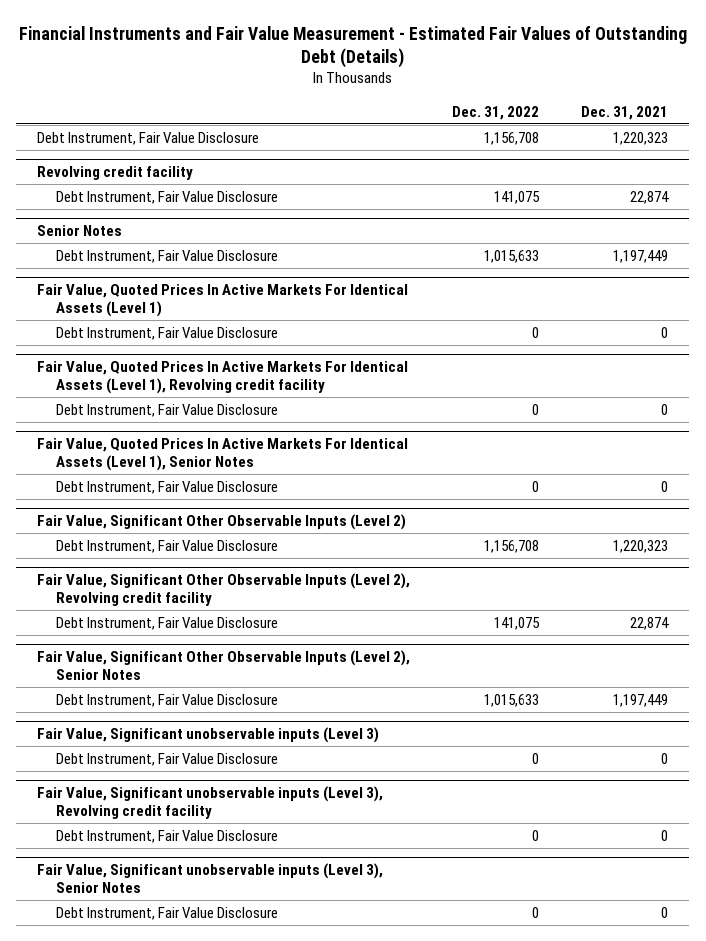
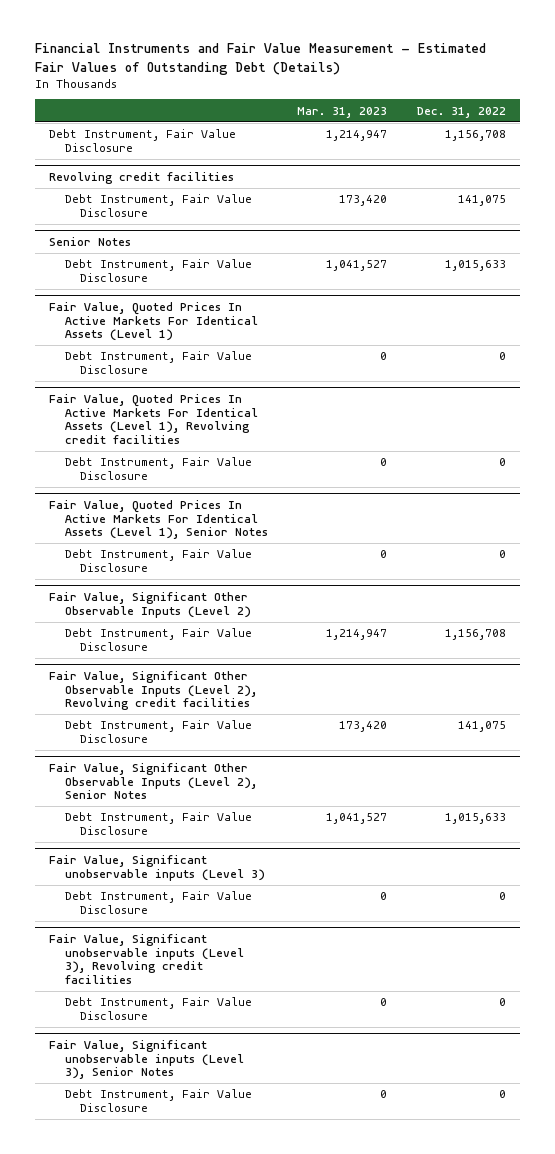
- | Dec. 31, 2022 | Dec. 31, 2021
+ | Mar. 31, 2023 | Dec. 31, 2022
- Revolving credit facility
+ Revolving credit facilities
- Fair Value, Quoted Prices In Active Markets For Identical Assets (Level 1), Revolving credit facility
+ Fair Value, Quoted Prices In Active Markets For Identical Assets (Level 1), Revolving credit facilities
- Fair Value, Significant Other Observable Inputs (Level 2), Revolving credit facility
+ Fair Value, Significant Other Observable Inputs (Level 2), Revolving credit facilities
- Fair Value, Significant unobservable inputs (Level 3), Revolving credit facility
+ Fair Value, Significant unobservable inputs (Level 3), Revolving credit facilities

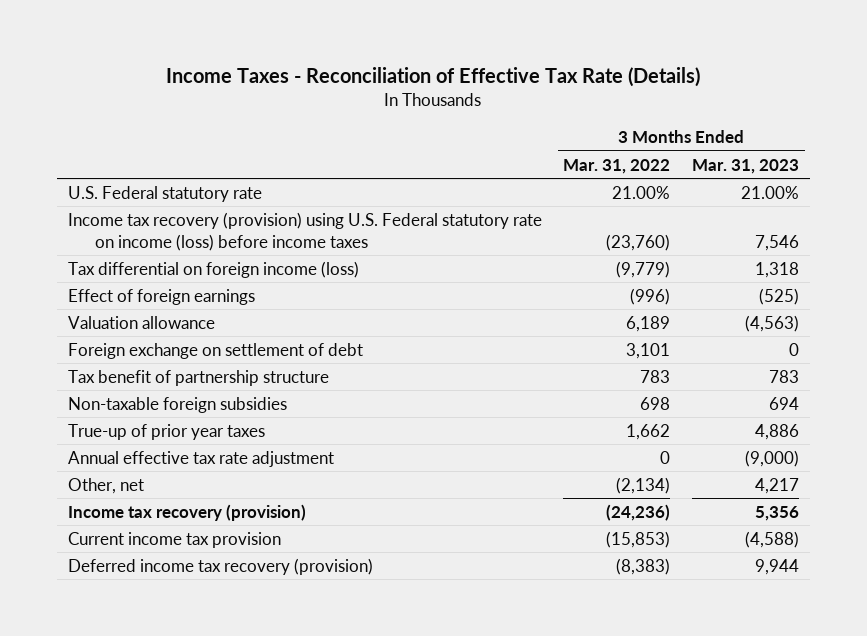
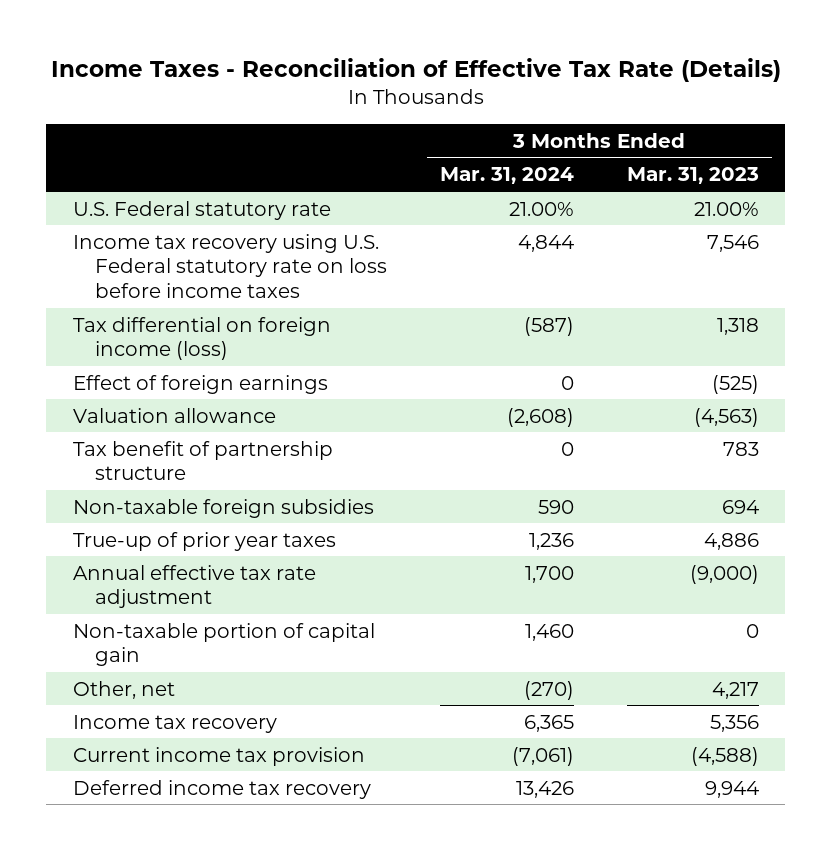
- | 3 Months Ended Mar. 31, 2022 | 3 Months Ended Mar. 31, 2023
+ | 3 Months Ended Mar. 31, 2024 | 3 Months Ended Mar. 31, 2023
- Income tax recovery (provision) using U.S. Federal statutory rate on income (loss) before income taxes | (23,760) | 7,546
+ Income tax recovery using U.S. Federal statutory rate on loss before income taxes | 4,844 | 7,546
- Foreign exchange on settlement of debt | 3,101 | 0
+ Non-taxable portion of capital gain | 1,460 | 0
- Income tax recovery (provision) | (24,236) | 5,356
+ Income tax recovery | 6,365 | 5,356
- Deferred income tax recovery (provision) | (8,383) | 9,944
+ Deferred income tax recovery | 13,426 | 9,944

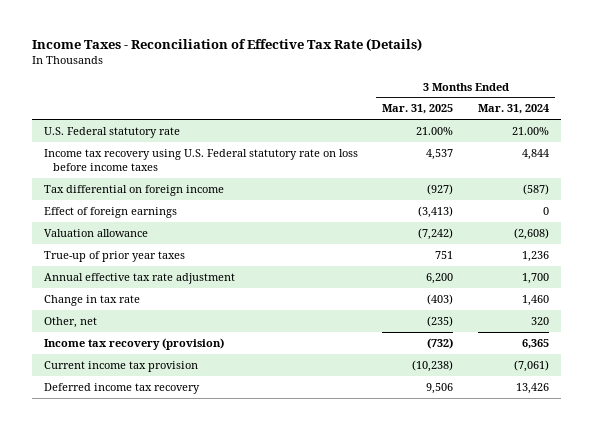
- | 3 Months Ended Mar. 31, 2024 | 3 Months Ended Mar. 31, 2023
+ | 3 Months Ended Mar. 31, 2025 | 3 Months Ended Mar. 31, 2024
- Tax differential on foreign income (loss) | (587) | 1,318
+ Tax differential on foreign income | (927) | (587)
- Tax benefit of partnership structure | 0 | 783
- Non-taxable foreign subsidies | 590 | 694
- Non-taxable portion of capital gain | 1,460 | 0
- Other, net | (270) | 4,217
- Income tax recovery | 6,365 | 5,356
+ Change in tax rate | (403) | 1,460
+ Other, net | (235) | 320
+ Income tax recovery (provision) | (732) | 6,365

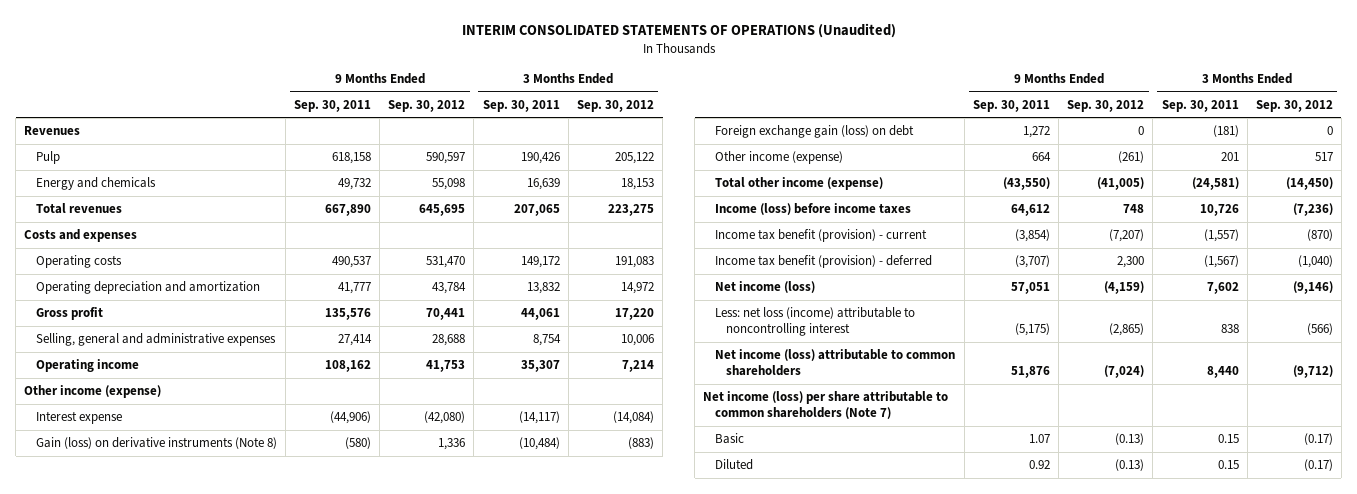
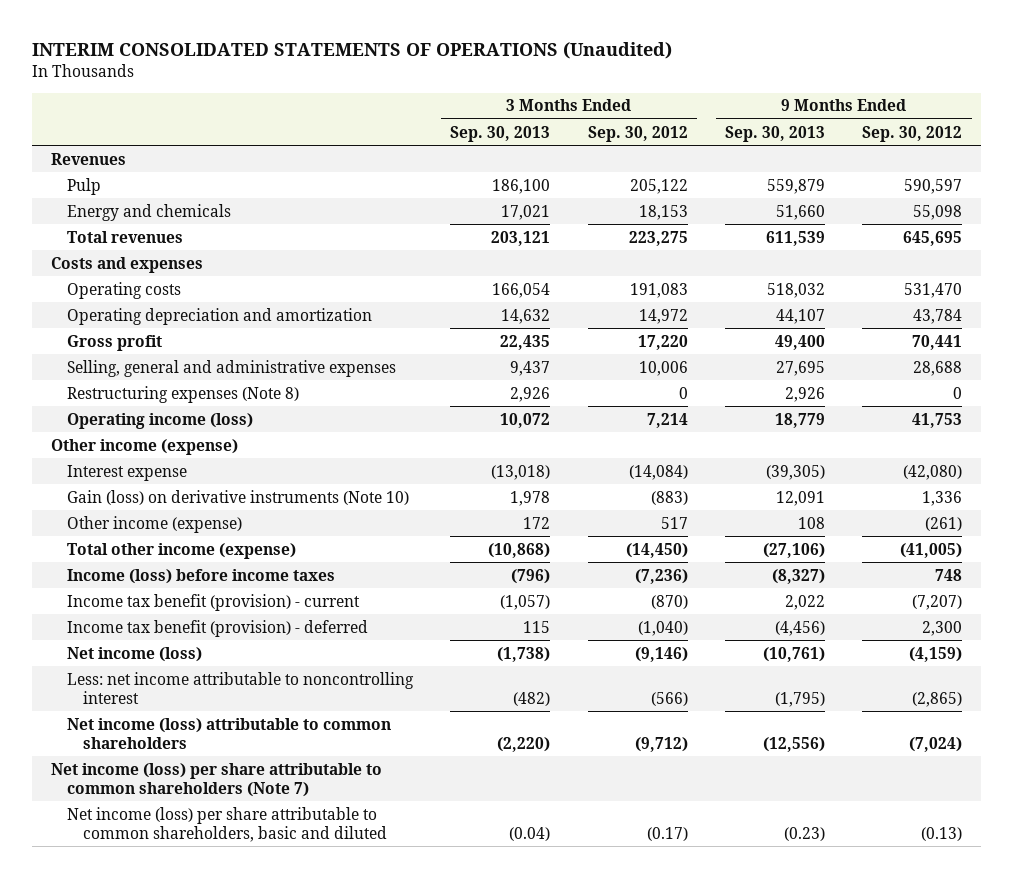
- | 9 Months Ended Sep. 30, 2011 | 9 Months Ended Sep. 30, 2012 | 3 Months Ended Sep. 30, 2011 | 3 Months Ended Sep. 30, 2012
+ | 3 Months Ended Sep. 30, 2013 | 3 Months Ended Sep. 30, 2012 | 9 Months Ended Sep. 30, 2013 | 9 Months Ended Sep. 30, 2012
- Operating income | 108,162 | 41,753 | 35,307 | 7,214
+ Restructuring expenses (Note 8) | 2,926 | 0 | 2,926 | 0
+ Operating income (loss) | 10,072 | 7,214 | 18,779 | 41,753
- Gain (loss) on derivative instruments (Note 8) | (580) | 1,336 | (10,484) | (883)
- Foreign exchange gain (loss) on debt | 1,272 | 0 | (181) | 0
+ Gain (loss) on derivative instruments (Note 10) | 1,978 | (883) | 12,091 | 1,336
- Less: net loss (income) attributable to noncontrolling interest | (5,175) | (2,865) | 838 | (566)
+ Less: net income attributable to noncontrolling interest | (482) | (566) | (1,795) | (2,865)
- Basic | 1.07 | (0.13) | 0.15 | (0.17)
- Diluted | 0.92 | (0.13) | 0.15 | (0.17)
+ Net income (loss) per share attributable to common shareholders, basic and diluted | (0.04) | (0.17) | (0.23) | (0.13)

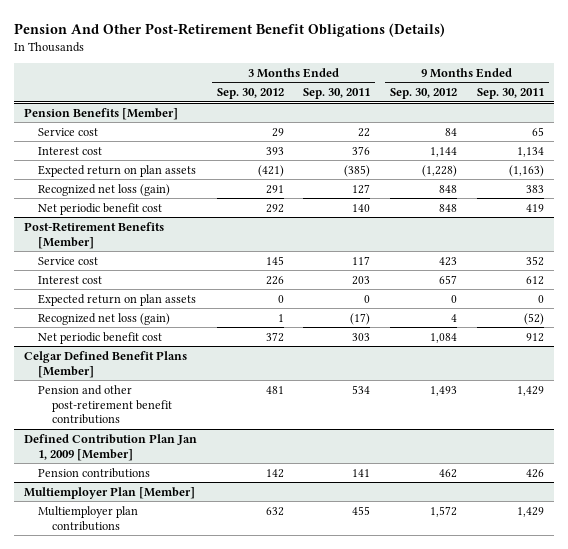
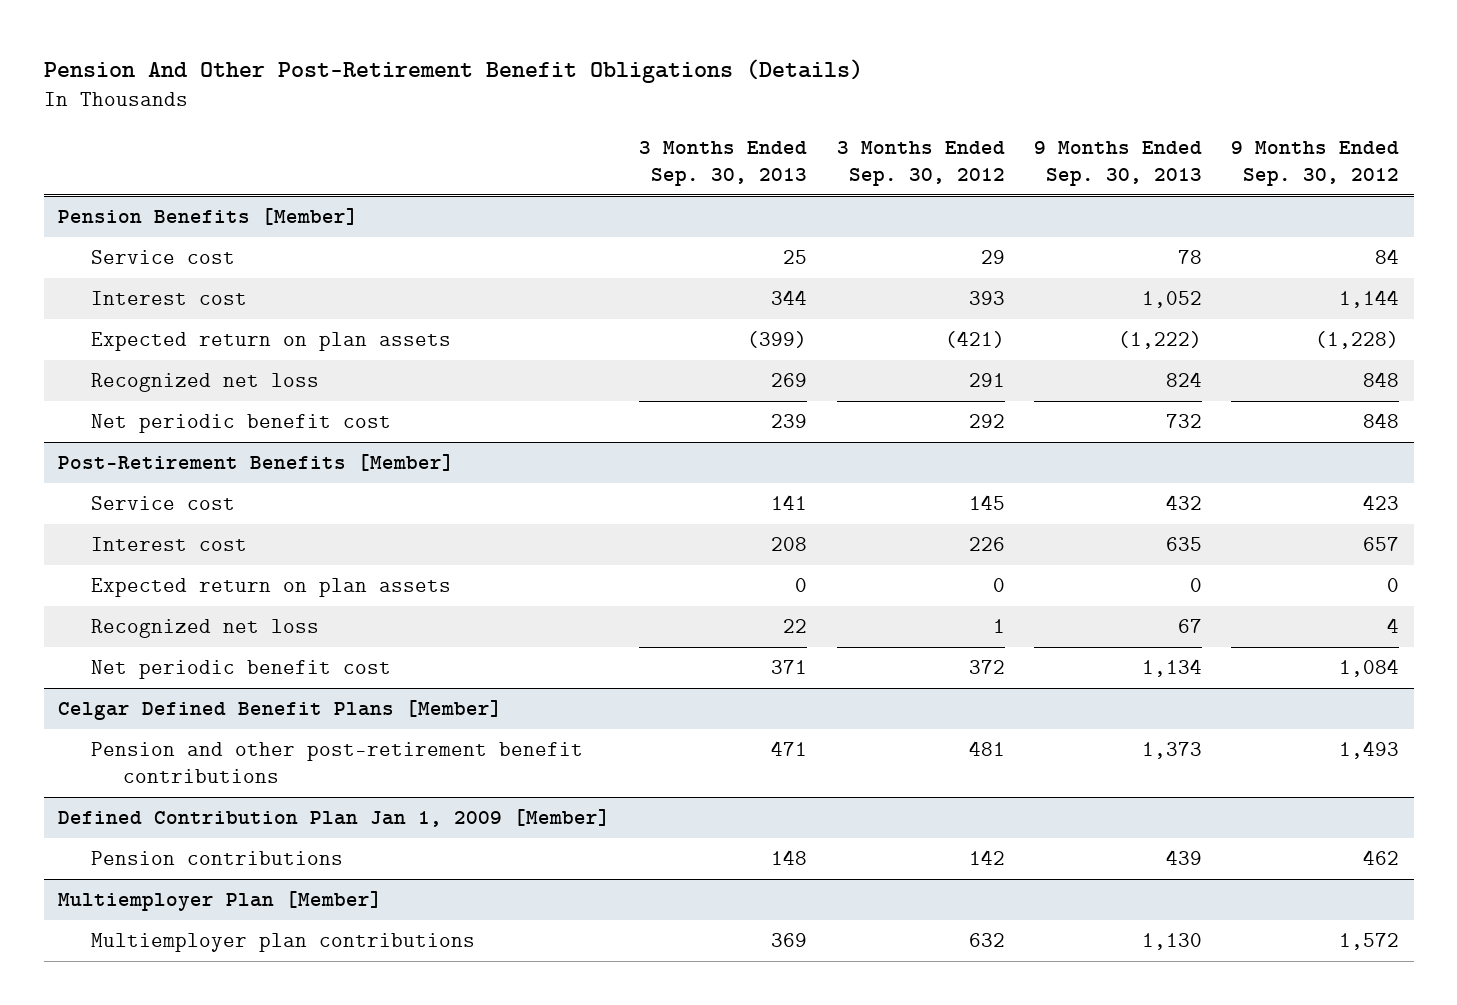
- | 3 Months Ended Sep. 30, 2012 | 3 Months Ended Sep. 30, 2011 | 9 Months Ended Sep. 30, 2012 | 9 Months Ended Sep. 30, 2011
+ | 3 Months Ended Sep. 30, 2013 | 3 Months Ended Sep. 30, 2012 | 9 Months Ended Sep. 30, 2013 | 9 Months Ended Sep. 30, 2012
@ Pension Benefits [Member]
- Recognized net loss (gain) | 291 | 127 | 848 | 383
+ Recognized net loss | 269 | 291 | 824 | 848
@ Post-Retirement Benefits [Member]
- Recognized net loss (gain) | 1 | (17) | 4 | (52)
+ Recognized net loss | 22 | 1 | 67 | 4

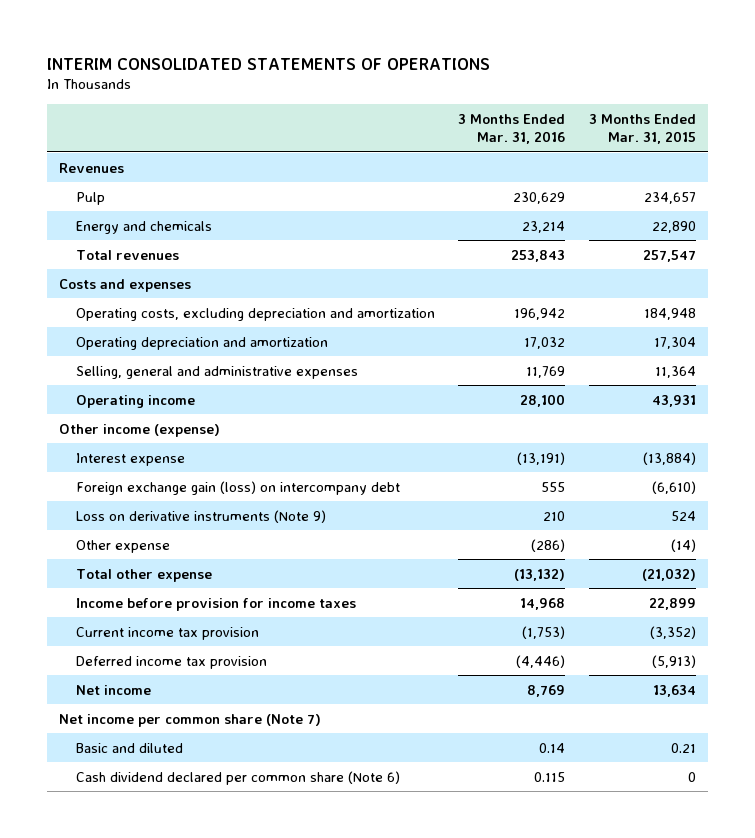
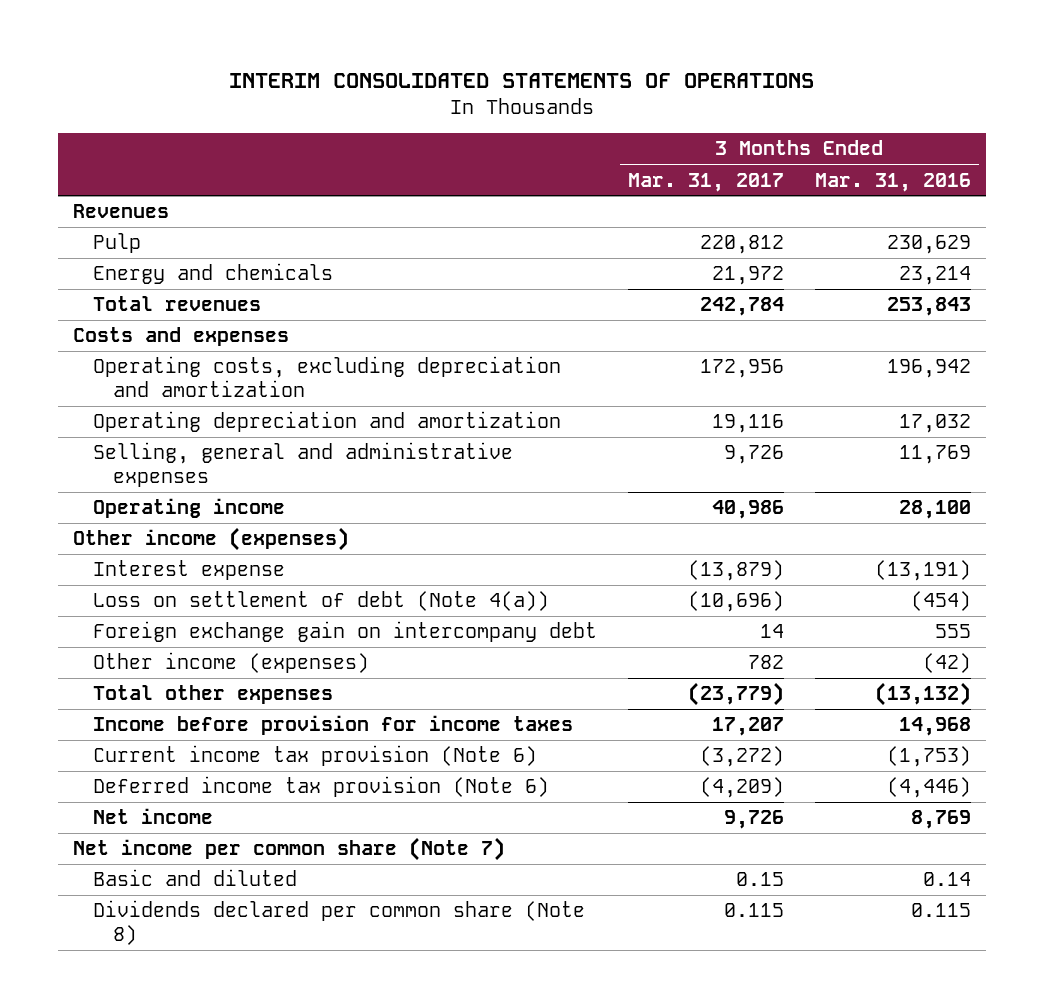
- | 3 Months Ended Mar. 31, 2016 | 3 Months Ended Mar. 31, 2015
+ | 3 Months Ended Mar. 31, 2017 | 3 Months Ended Mar. 31, 2016
- Other income (expense)
+ Other income (expenses)
- Foreign exchange gain (loss) on intercompany debt | 555 | (6,610)
- Loss on derivative instruments (Note 9) | 210 | 524
- Other expense | (286) | (14)
- Total other expense | (13,132) | (21,032)
+ Loss on settlement of debt (Note 4(a)) | (10,696) | (454)
+ Foreign exchange gain on intercompany debt | 14 | 555
+ Other income (expenses) | 782 | (42)
+ Total other expenses | (23,779) | (13,132)
- Current income tax provision | (1,753) | (3,352)
- Deferred income tax provision | (4,446) | (5,913)
+ Current income tax provision (Note 6) | (3,272) | (1,753)
+ Deferred income tax provision (Note 6) | (4,209) | (4,446)
- Cash dividend declared per common share (Note 6) | 0.115 | 0
+ Dividends declared per common share (Note 8) | 0.115 | 0.115

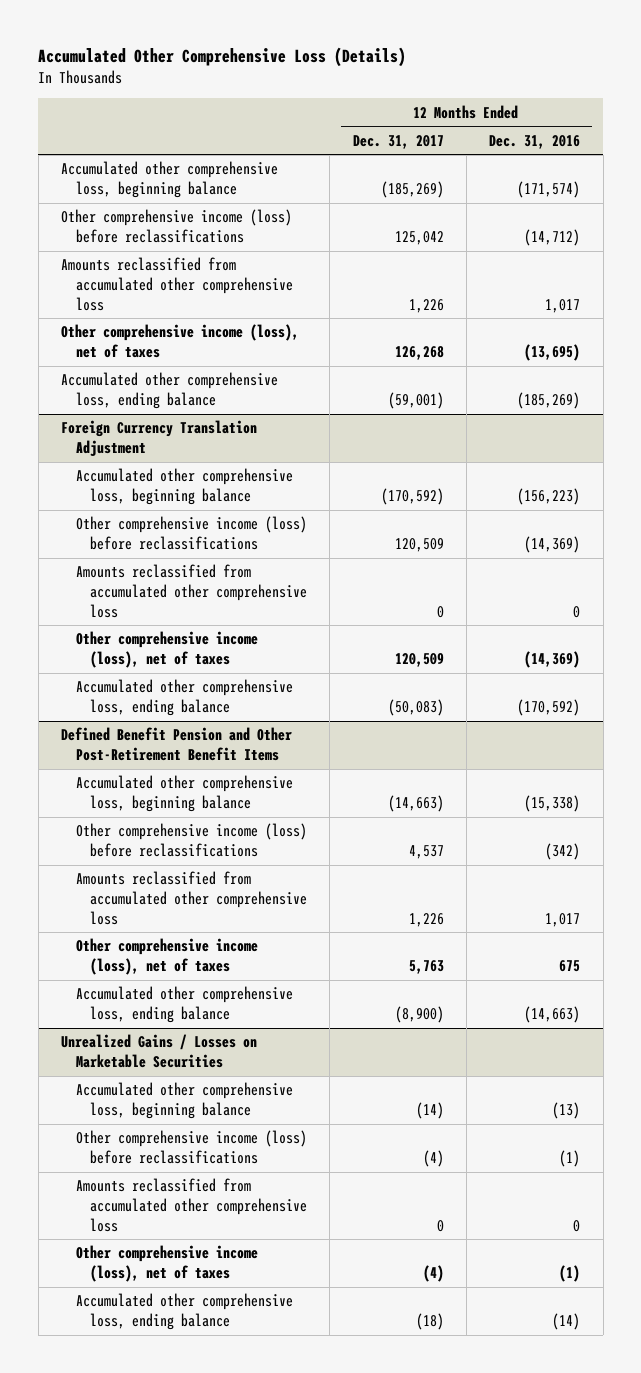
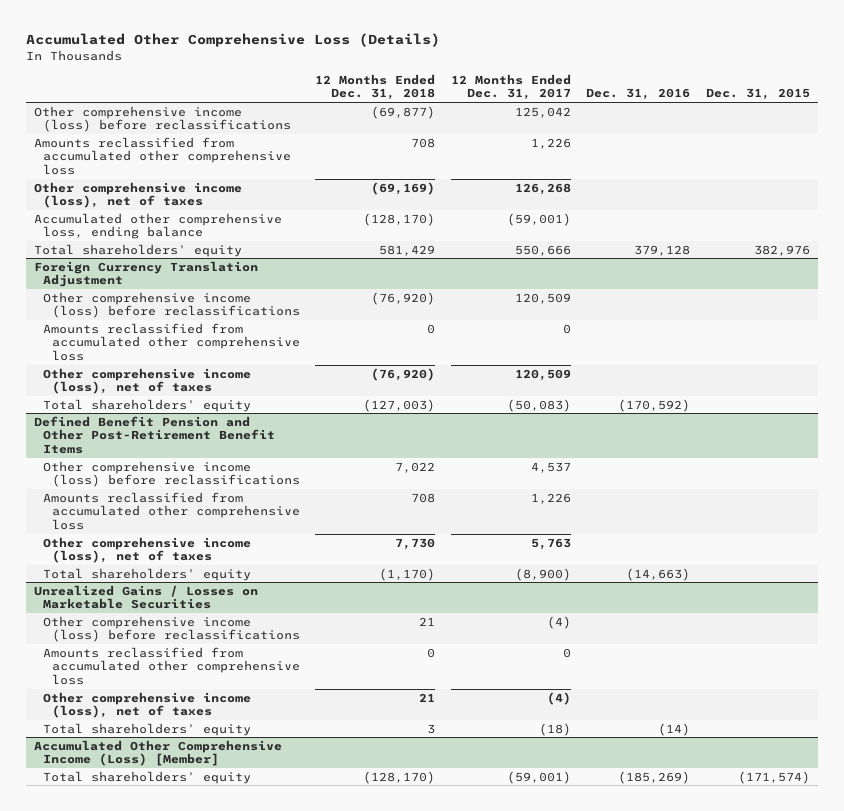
- | 12 Months Ended Dec. 31, 2017 | 12 Months Ended Dec. 31, 2016
+ | 12 Months Ended Dec. 31, 2018 | 12 Months Ended Dec. 31, 2017 | Dec. 31, 2016 | Dec. 31, 2015
- Accumulated other comprehensive loss, beginning balance | (185,269) | (171,574)
+ Total shareholders' equity | 581,429 | 550,666 | 379,128 | 382,976
@ Foreign Currency Translation Adjustment
- Accumulated other comprehensive loss, beginning balance | (170,592) | (156,223)
- Accumulated other comprehensive loss, ending balance | (50,083) | (170,592)
+ Total shareholders' equity | (127,003) | (50,083) | (170,592) |
@ Defined Benefit Pension and Other Post-Retirement Benefit Items
- Accumulated other comprehensive loss, beginning balance | (14,663) | (15,338)
- Accumulated other comprehensive loss, ending balance | (8,900) | (14,663)
+ Total shareholders' equity | (1,170) | (8,900) | (14,663) |
@ Unrealized Gains / Losses on Marketable Securities
- Accumulated other comprehensive loss, beginning balance | (14) | (13)
- Accumulated other comprehensive loss, ending balance | (18) | (14)
+ Total shareholders' equity | 3 | (18) | (14) |
+ Accumulated Other Comprehensive Income (Loss) [Member]
+ Total shareholders' equity | (128,170) | (59,001) | (185,269) | (171,574)

